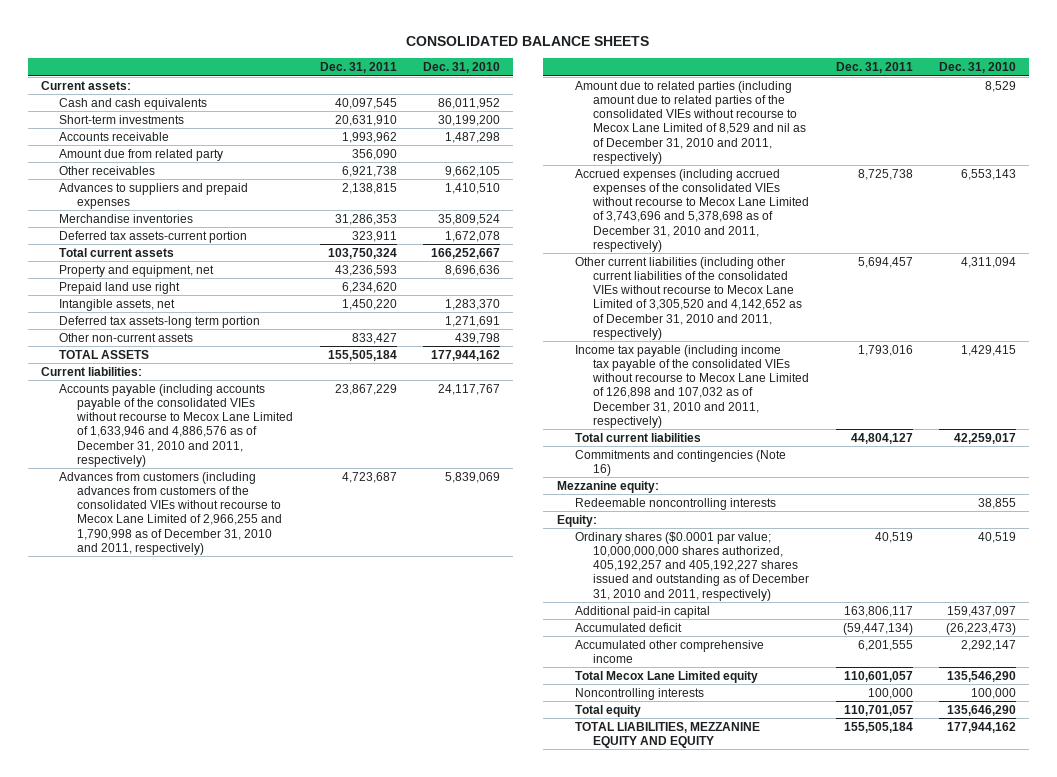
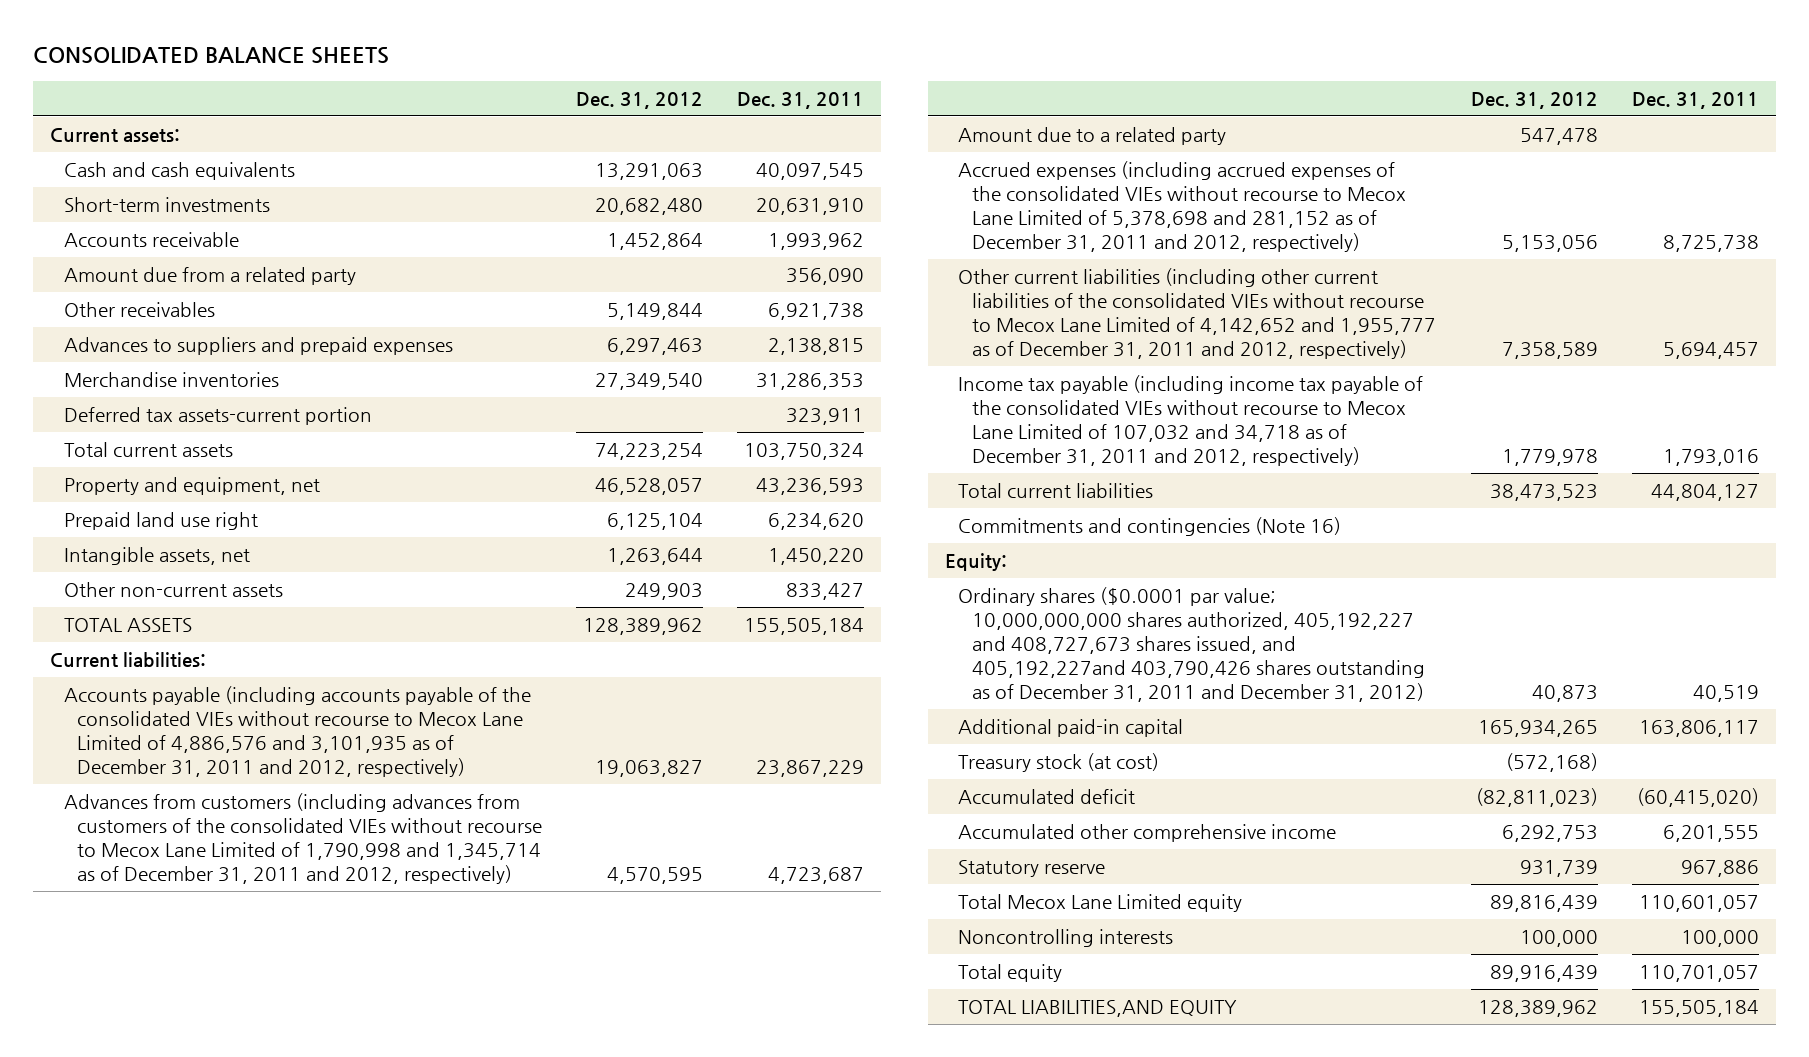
- | Dec. 31, 2011 | Dec. 31, 2010
+ | Dec. 31, 2012 | Dec. 31, 2011
- Amount due from related party | 356,090 |
+ Amount due from a related party | | 356,090
- Deferred tax assets-long term portion | | 1,271,691
- Accounts payable (including accounts payable of the consolidated VIEs without recourse to Mecox Lane Limited of 1,633,946 and 4,886,576 as of December 31, 2010 and 2011, respectively) | 23,867,229 | 24,117,767
- Advances from customers (including advances from customers of the consolidated VIEs without recourse to Mecox Lane Limited of 2,966,255 and 1,790,998 as of December 31, 2010 and 2011, respectively) | 4,723,687 | 5,839,069
- Amount due to related parties (including amount due to related parties of the consolidated VIEs without recourse to Mecox Lane Limited of 8,529 and nil as of December 31, 2010 and 2011, respectively) | | 8,529
- Accrued expenses (including accrued expenses of the consolidated VIEs without recourse to Mecox Lane Limited of 3,743,696 and 5,378,698 as of December 31, 2010 and 2011, respectively) | 8,725,738 | 6,553,143
- Other current liabilities (including other current liabilities of the consolidated VIEs without recourse to Mecox Lane Limited of 3,305,520 and 4,142,652 as of December 31, 2010 and 2011, respectively) | 5,694,457 | 4,311,094
- Income tax payable (including income tax payable of the consolidated VIEs without recourse to Mecox Lane Limited of 126,898 and 107,032 as of December 31, 2010 and 2011, respectively) | 1,793,016 | 1,429,415
+ Accounts payable (including accounts payable of the consolidated VIEs without recourse to Mecox Lane Limited of 4,886,576 and 3,101,935 as of December 31, 2011 and 2012, respectively) | 19,063,827 | 23,867,229
+ Advances from customers (including advances from customers of the consolidated VIEs without recourse to Mecox Lane Limited of 1,790,998 and 1,345,714 as of December 31, 2011 and 2012, respectively) | 4,570,595 | 4,723,687
+ Amount due to a related party | 547,478 |
+ Accrued expenses (including accrued expenses of the consolidated VIEs without recourse to Mecox Lane Limited of 5,378,698 and 281,152 as of December 31, 2011 and 2012, respectively) | 5,153,056 | 8,725,738
+ Other current liabilities (including other current liabilities of the consolidated VIEs without recourse to Mecox Lane Limited of 4,142,652 and 1,955,777 as of December 31, 2011 and 2012, respectively) | 7,358,589 | 5,694,457
+ Income tax payable (including income tax payable of the consolidated VIEs without recourse to Mecox Lane Limited of 107,032 and 34,718 as of December 31, 2011 and 2012, respectively) | 1,779,978 | 1,793,016
- Mezzanine equity:
- Redeemable noncontrolling interests | | 38,855
- Ordinary shares ($0.0001 par value; 10,000,000,000 shares authorized, 405,192,257 and 405,192,227 shares issued and outstanding as of December 31, 2010 and 2011, respectively) | 40,519 | 40,519
+ Ordinary shares ($0.0001 par value; 10,000,000,000 shares authorized, 405,192,227 and 408,727,673 shares issued, and 405,192,227and 403,790,426 shares outstanding as of December 31, 2011 and December 31, 2012) | 40,873 | 40,519
- Accumulated deficit | (59,447,134) | (26,223,473)
+ Treasury stock (at cost) | (572,168) |
+ Accumulated deficit | (82,811,023) | (60,415,020)
+ Statutory reserve | 931,739 | 967,886
- TOTAL LIABILITIES, MEZZANINE EQUITY AND EQUITY | 155,505,184 | 177,944,162
+ TOTAL LIABILITIES,AND EQUITY | 128,389,962 | 155,505,184

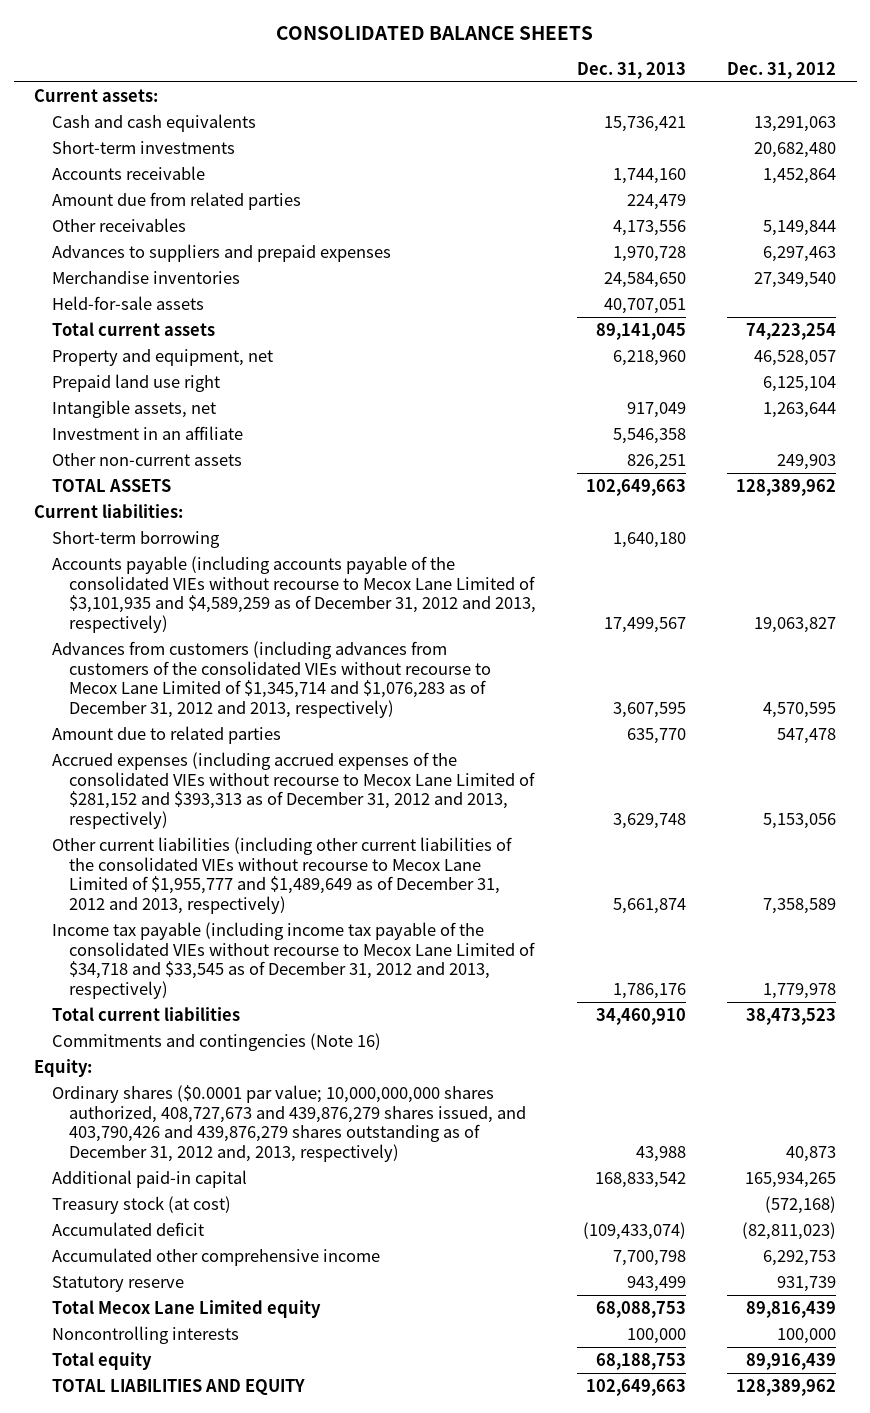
- | Dec. 31, 2012 | Dec. 31, 2011
+ | Dec. 31, 2013 | Dec. 31, 2012
- Amount due from a related party | | 356,090
+ Amount due from related parties | 224,479 |
- Deferred tax assets-current portion | | 323,911
+ Held-for-sale assets | 40,707,051 |
+ Investment in an affiliate | 5,546,358 |
- Accounts payable (including accounts payable of the consolidated VIEs without recourse to Mecox Lane Limited of 4,886,576 and 3,101,935 as of December 31, 2011 and 2012, respectively) | 19,063,827 | 23,867,229
- Advances from customers (including advances from customers of the consolidated VIEs without recourse to Mecox Lane Limited of 1,790,998 and 1,345,714 as of December 31, 2011 and 2012, respectively) | 4,570,595 | 4,723,687
- Amount due to a related party | 547,478 |
- Accrued expenses (including accrued expenses of the consolidated VIEs without recourse to Mecox Lane Limited of 5,378,698 and 281,152 as of December 31, 2011 and 2012, respectively) | 5,153,056 | 8,725,738
- Other current liabilities (including other current liabilities of the consolidated VIEs without recourse to Mecox Lane Limited of 4,142,652 and 1,955,777 as of December 31, 2011 and 2012, respectively) | 7,358,589 | 5,694,457
- Income tax payable (including income tax payable of the consolidated VIEs without recourse to Mecox Lane Limited of 107,032 and 34,718 as of December 31, 2011 and 2012, respectively) | 1,779,978 | 1,793,016
+ Short-term borrowing | 1,640,180 |
+ Accounts payable (including accounts payable of the consolidated VIEs without recourse to Mecox Lane Limited of $3,101,935 and $4,589,259 as of December 31, 2012 and 2013, respectively) | 17,499,567 | 19,063,827
+ Advances from customers (including advances from customers of the consolidated VIEs without recourse to Mecox Lane Limited of $1,345,714 and $1,076,283 as of December 31, 2012 and 2013, respectively) | 3,607,595 | 4,570,595
+ Amount due to related parties | 635,770 | 547,478
+ Accrued expenses (including accrued expenses of the consolidated VIEs without recourse to Mecox Lane Limited of $281,152 and $393,313 as of December 31, 2012 and 2013, respectively) | 3,629,748 | 5,153,056
+ Other current liabilities (including other current liabilities of the consolidated VIEs without recourse to Mecox Lane Limited of $1,955,777 and $1,489,649 as of December 31, 2012 and 2013, respectively) | 5,661,874 | 7,358,589
+ Income tax payable (including income tax payable of the consolidated VIEs without recourse to Mecox Lane Limited of $34,718 and $33,545 as of December 31, 2012 and 2013, respectively) | 1,786,176 | 1,779,978
- Ordinary shares ($0.0001 par value; 10,000,000,000 shares authorized, 405,192,227 and 408,727,673 shares issued, and 405,192,227and 403,790,426 shares outstanding as of December 31, 2011 and December 31, 2012) | 40,873 | 40,519
+ Ordinary shares ($0.0001 par value; 10,000,000,000 shares authorized, 408,727,673 and 439,876,279 shares issued, and 403,790,426 and 439,876,279 shares outstanding as of December 31, 2012 and, 2013, respectively) | 43,988 | 40,873
- TOTAL LIABILITIES,AND EQUITY | 128,389,962 | 155,505,184
+ TOTAL LIABILITIES AND EQUITY | 102,649,663 | 128,389,962

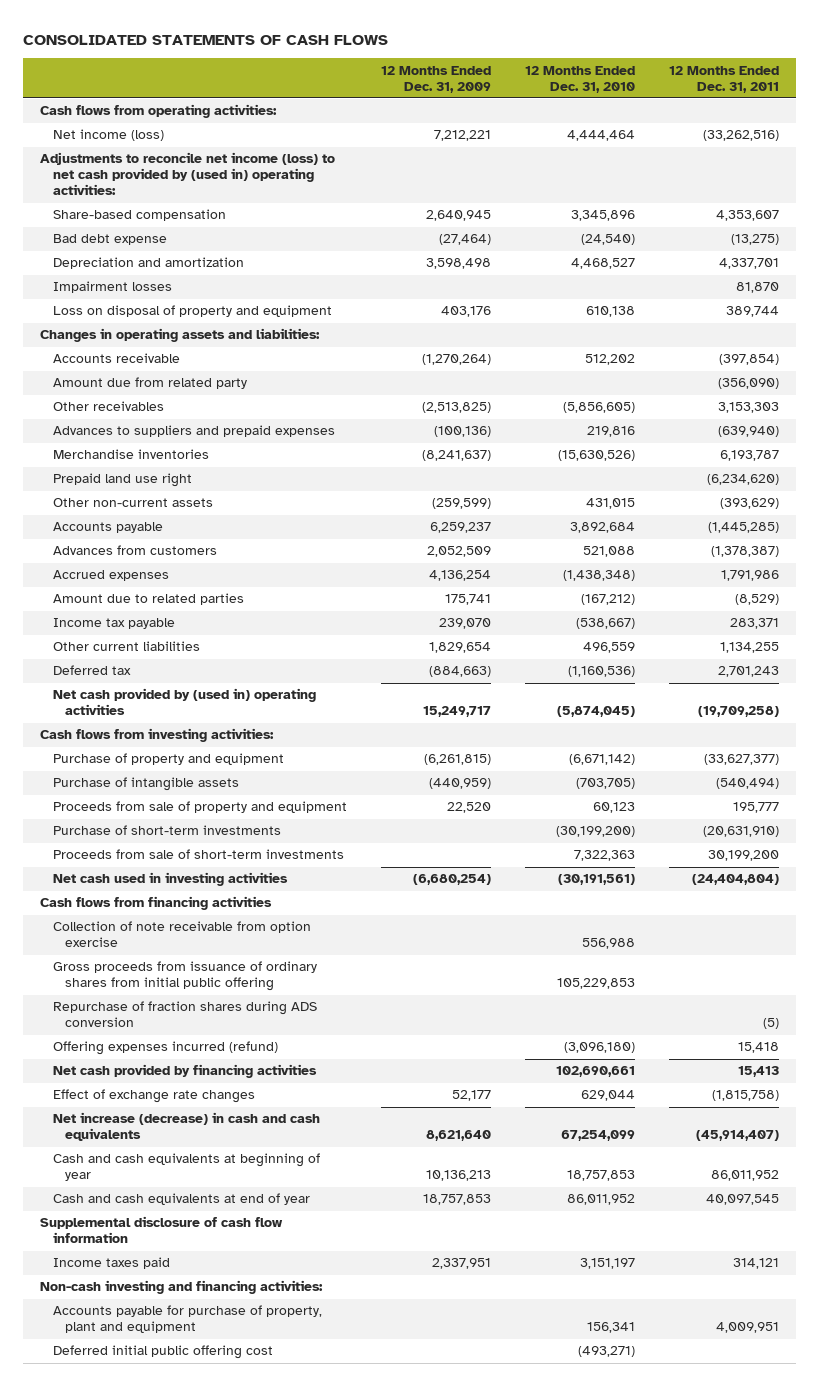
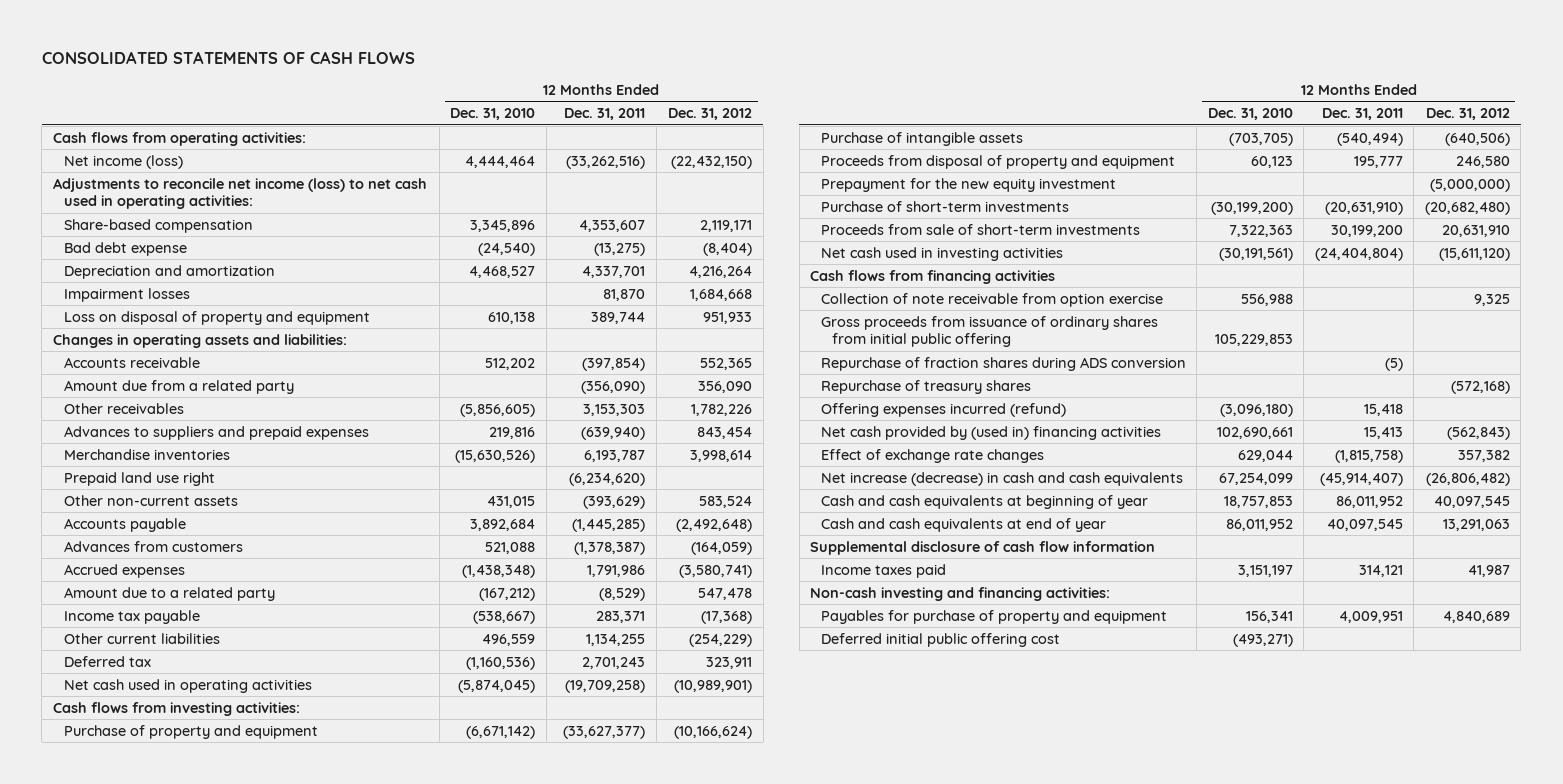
- | 12 Months Ended Dec. 31, 2009 | 12 Months Ended Dec. 31, 2010 | 12 Months Ended Dec. 31, 2011
+ | 12 Months Ended Dec. 31, 2010 | 12 Months Ended Dec. 31, 2011 | 12 Months Ended Dec. 31, 2012
- Adjustments to reconcile net income (loss) to net cash provided by (used in) operating activities:
+ Adjustments to reconcile net income (loss) to net cash used in operating activities:
- Amount due from related party | | | (356,090)
+ Amount due from a related party | | (356,090) | 356,090
- Amount due to related parties | 175,741 | (167,212) | (8,529)
+ Amount due to a related party | (167,212) | (8,529) | 547,478
- Net cash provided by (used in) operating activities | 15,249,717 | (5,874,045) | (19,709,258)
+ Net cash used in operating activities | (5,874,045) | (19,709,258) | (10,989,901)
- Proceeds from sale of property and equipment | 22,520 | 60,123 | 195,777
+ Proceeds from disposal of property and equipment | 60,123 | 195,777 | 246,580
+ Prepayment for the new equity investment | | | (5,000,000)
+ Repurchase of treasury shares | | | (572,168)
- Net cash provided by financing activities | | 102,690,661 | 15,413
+ Net cash provided by (used in) financing activities | 102,690,661 | 15,413 | (562,843)
- Accounts payable for purchase of property, plant and equipment | | 156,341 | 4,009,951
+ Payables for purchase of property and equipment | 156,341 | 4,009,951 | 4,840,689

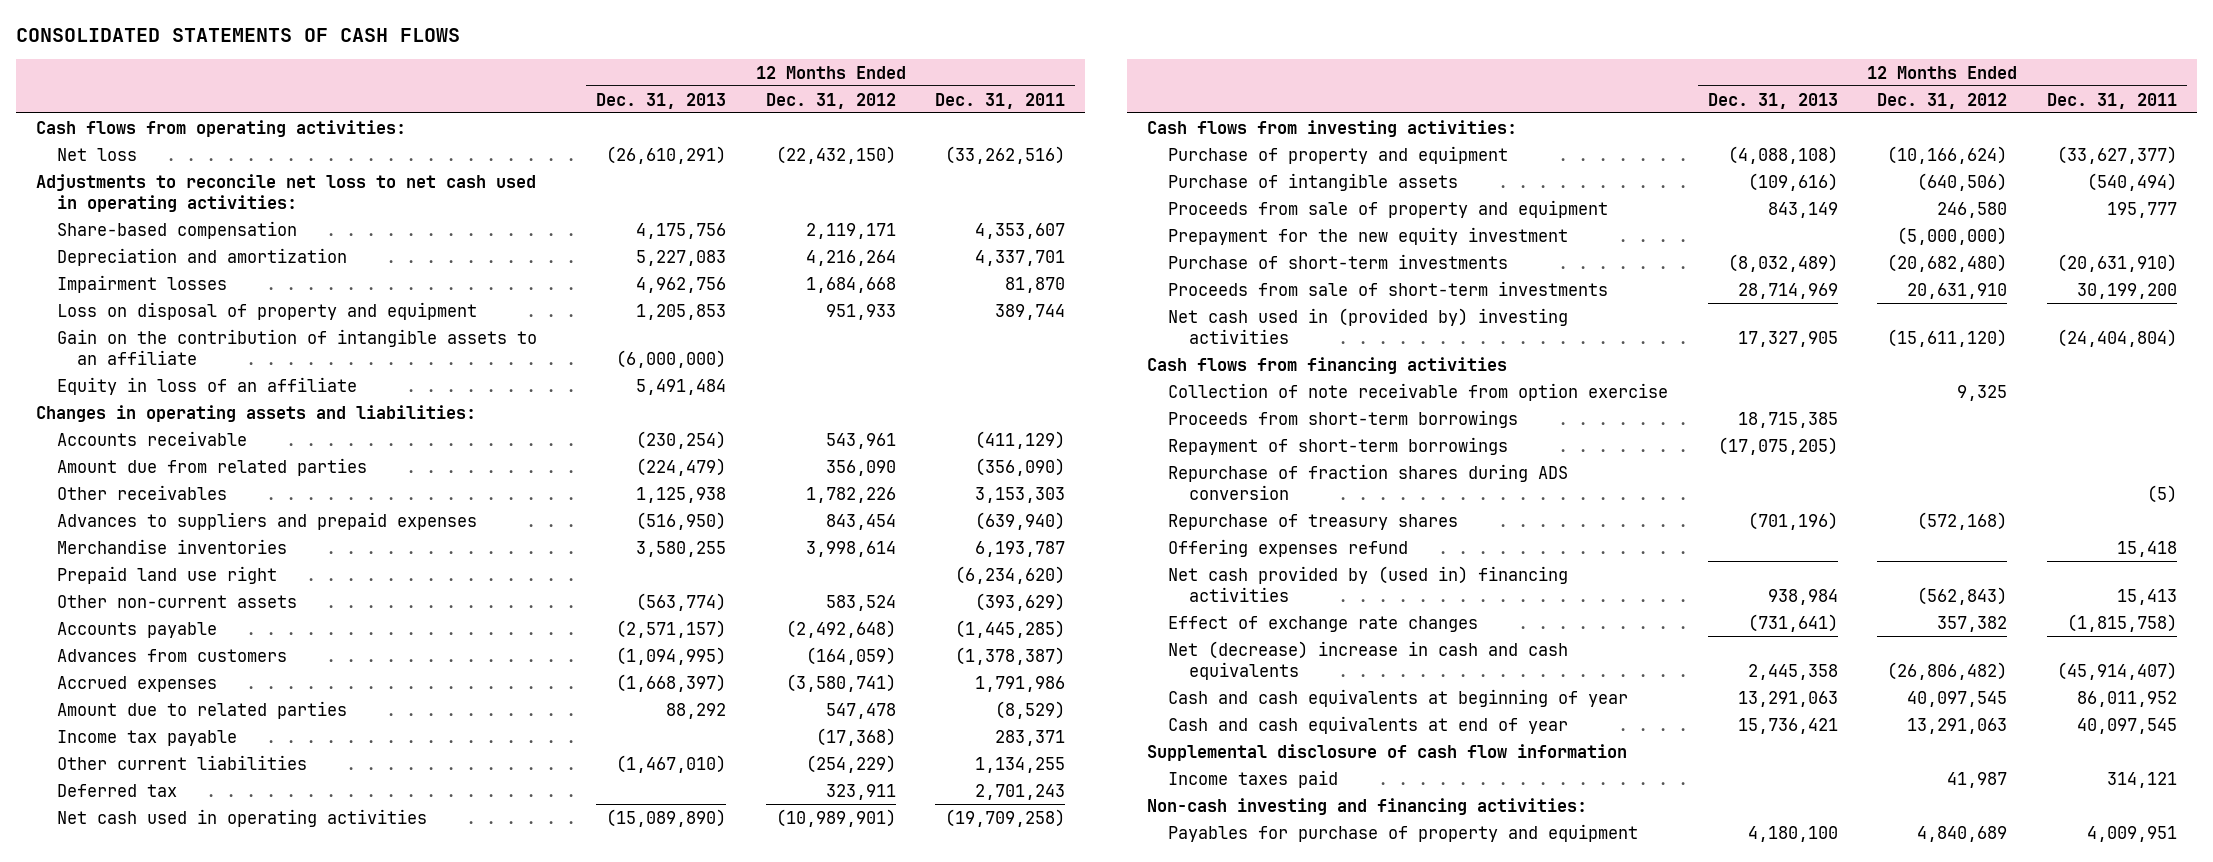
- | 12 Months Ended Dec. 31, 2010 | 12 Months Ended Dec. 31, 2011 | 12 Months Ended Dec. 31, 2012
+ | 12 Months Ended Dec. 31, 2013 | 12 Months Ended Dec. 31, 2012 | 12 Months Ended Dec. 31, 2011
- Net income (loss) | 4,444,464 | (33,262,516) | (22,432,150)
- Adjustments to reconcile net income (loss) to net cash used in operating activities:
+ Net loss | (26,610,291) | (22,432,150) | (33,262,516)
+ Adjustments to reconcile net loss to net cash used in operating activities:
- Bad debt expense | (24,540) | (13,275) | (8,404)
+ Gain on the contribution of intangible assets to an affiliate | (6,000,000) | |
+ Equity in loss of an affiliate | 5,491,484 | |
- Accounts receivable | 512,202 | (397,854) | 552,365
- Amount due from a related party | | (356,090) | 356,090
+ Accounts receivable | (230,254) | 543,961 | (411,129)
+ Amount due from related parties | (224,479) | 356,090 | (356,090)
- Amount due to a related party | (167,212) | (8,529) | 547,478
+ Amount due to related parties | 88,292 | 547,478 | (8,529)
- Proceeds from disposal of property and equipment | 60,123 | 195,777 | 246,580
+ Proceeds from sale of property and equipment | 843,149 | 246,580 | 195,777
- Net cash used in investing activities | (30,191,561) | (24,404,804) | (15,611,120)
+ Net cash used in (provided by) investing activities | 17,327,905 | (15,611,120) | (24,404,804)
- Gross proceeds from issuance of ordinary shares from initial public offering | 105,229,853 | |
+ Proceeds from short-term borrowings | 18,715,385 | |
+ Repayment of short-term borrowings | (17,075,205) | |
- Offering expenses incurred (refund) | (3,096,180) | 15,418 |
+ Offering expenses refund | | | 15,418
- Net increase (decrease) in cash and cash equivalents | 67,254,099 | (45,914,407) | (26,806,482)
+ Net (decrease) increase in cash and cash equivalents | 2,445,358 | (26,806,482) | (45,914,407)
- Deferred initial public offering cost | (493,271) | |

